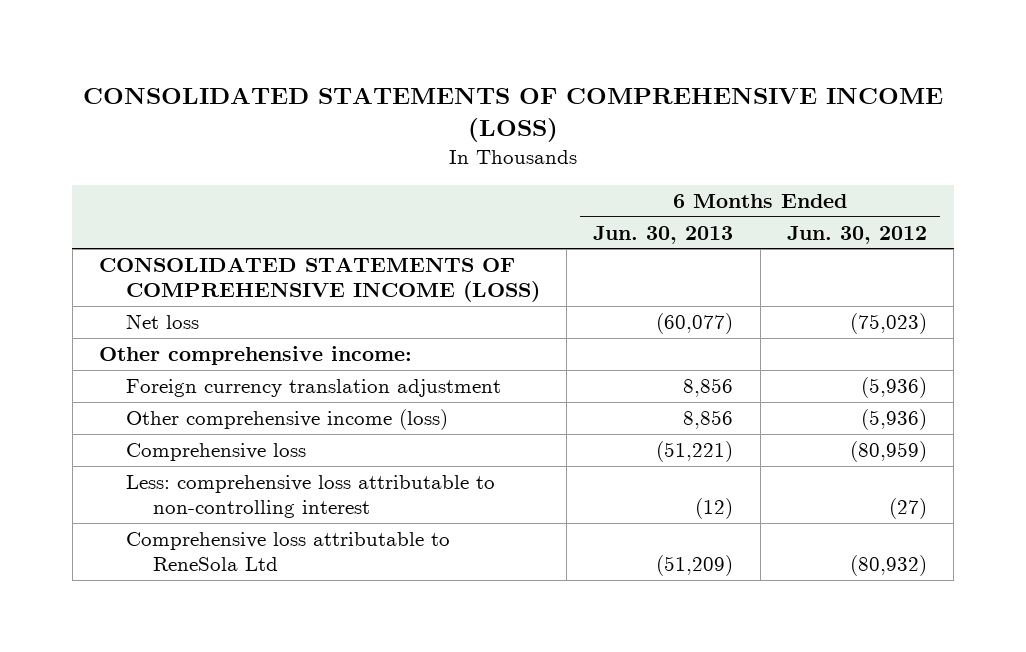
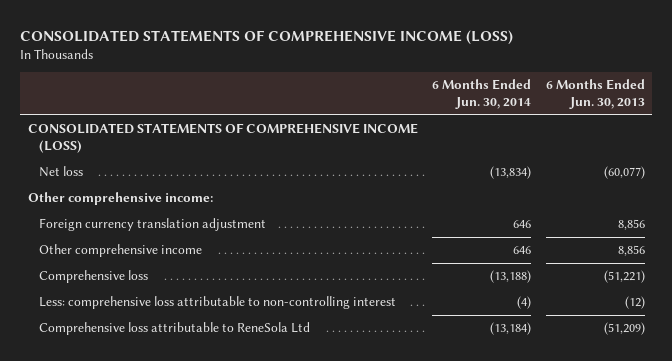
- | 6 Months Ended Jun. 30, 2013 | 6 Months Ended Jun. 30, 2012
+ | 6 Months Ended Jun. 30, 2014 | 6 Months Ended Jun. 30, 2013
- Other comprehensive income (loss) | 8,856 | (5,936)
+ Other comprehensive income | 646 | 8,856

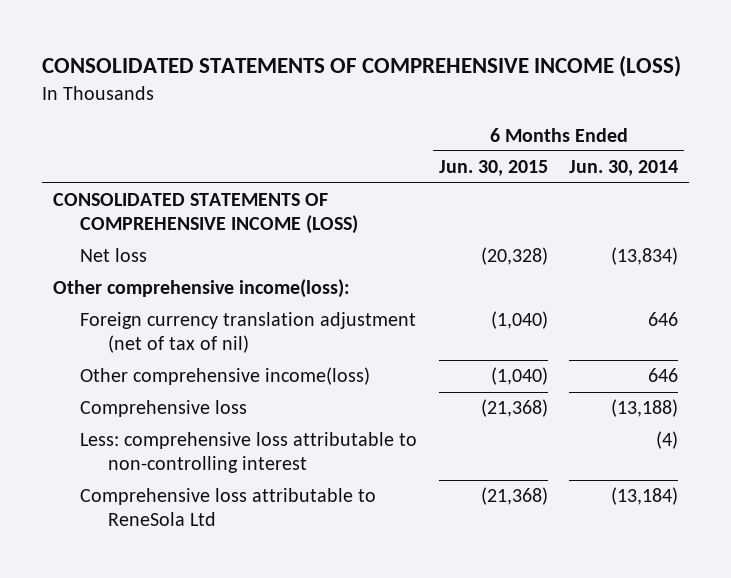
- | 6 Months Ended Jun. 30, 2014 | 6 Months Ended Jun. 30, 2013
+ | 6 Months Ended Jun. 30, 2015 | 6 Months Ended Jun. 30, 2014
- Other comprehensive income:
- Foreign currency translation adjustment | 646 | 8,856
- Other comprehensive income | 646 | 8,856
+ Other comprehensive income(loss):
+ Foreign currency translation adjustment (net of tax of nil) | (1,040) | 646
+ Other comprehensive income(loss) | (1,040) | 646

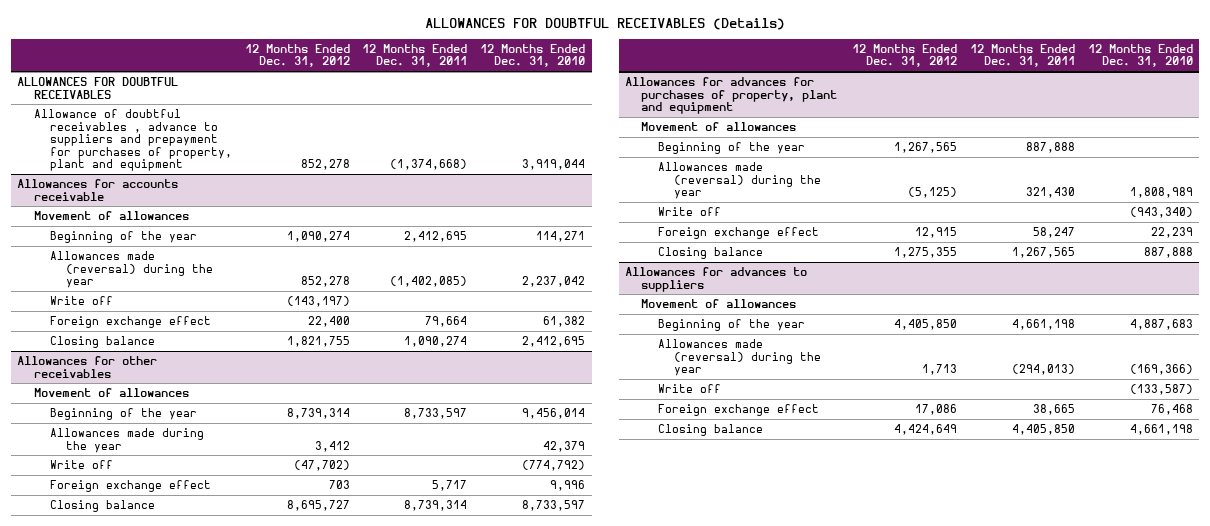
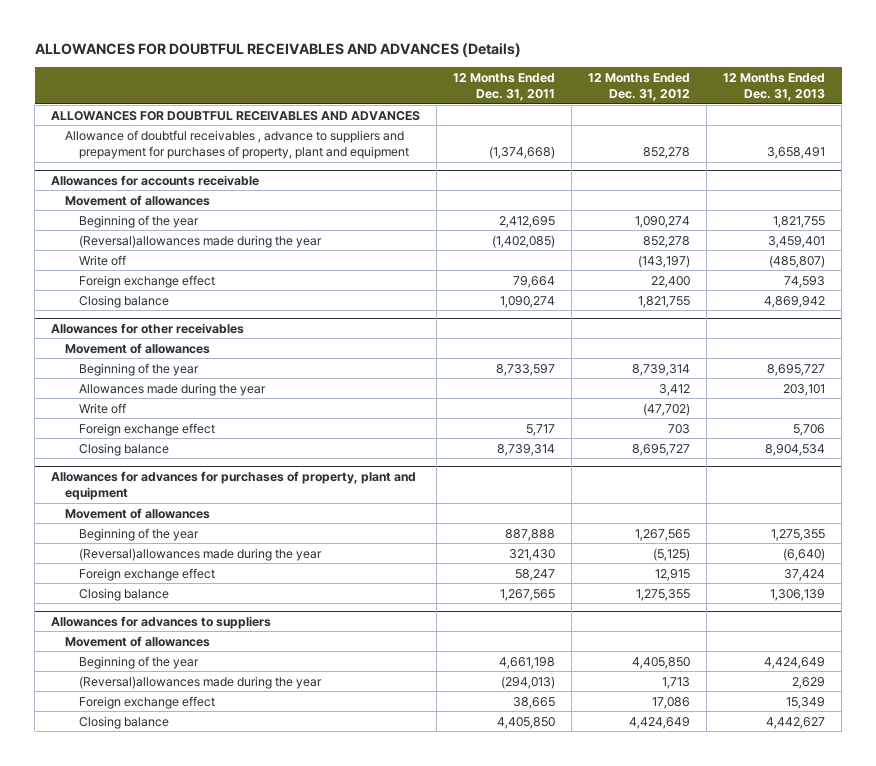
- ALLOWANCES FOR DOUBTFUL RECEIVABLES (Details)
+ ALLOWANCES FOR DOUBTFUL RECEIVABLES AND ADVANCES (Details)
- | 12 Months Ended Dec. 31, 2012 | 12 Months Ended Dec. 31, 2011 | 12 Months Ended Dec. 31, 2010
+ | 12 Months Ended Dec. 31, 2011 | 12 Months Ended Dec. 31, 2012 | 12 Months Ended Dec. 31, 2013
- ALLOWANCES FOR DOUBTFUL RECEIVABLES
+ ALLOWANCES FOR DOUBTFUL RECEIVABLES AND ADVANCES
@ Allowances for accounts receivable
- Allowances made (reversal) during the year | 852,278 | (1,402,085) | 2,237,042
+ (Reversal)allowances made during the year | (1,402,085) | 852,278 | 3,459,401
@ Allowances for advances for purchases of property, plant and equipment
- Allowances made (reversal) during the year | (5,125) | 321,430 | 1,808,989
- Write off | | | (943,340)
+ (Reversal)allowances made during the year | 321,430 | (5,125) | (6,640)
@ Allowances for advances to suppliers
- Allowances made (reversal) during the year | 1,713 | (294,013) | (169,366)
- Write off | | | (133,587)
+ (Reversal)allowances made during the year | (294,013) | 1,713 | 2,629

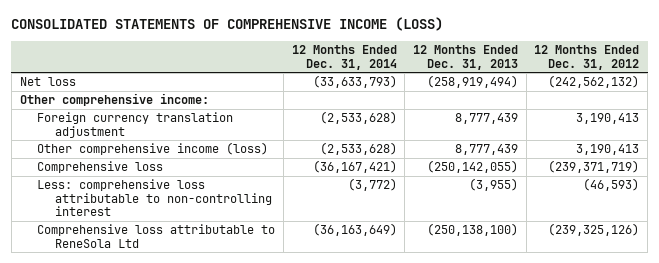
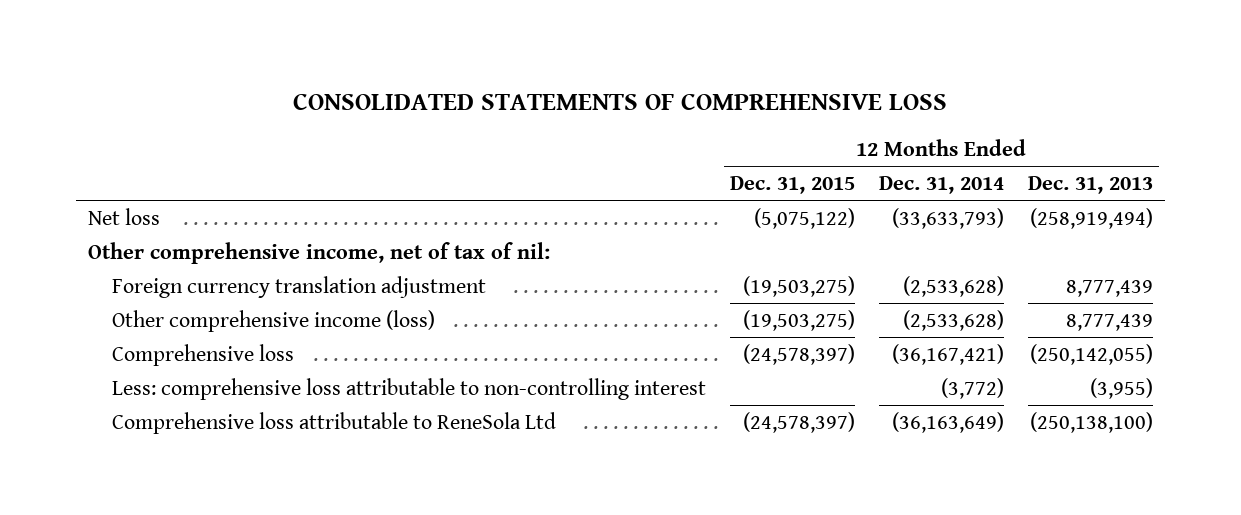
- CONSOLIDATED STATEMENTS OF COMPREHENSIVE INCOME (LOSS)
+ CONSOLIDATED STATEMENTS OF COMPREHENSIVE LOSS
- | 12 Months Ended Dec. 31, 2014 | 12 Months Ended Dec. 31, 2013 | 12 Months Ended Dec. 31, 2012
+ | 12 Months Ended Dec. 31, 2015 | 12 Months Ended Dec. 31, 2014 | 12 Months Ended Dec. 31, 2013
- Other comprehensive income:
+ Other comprehensive income, net of tax of nil:

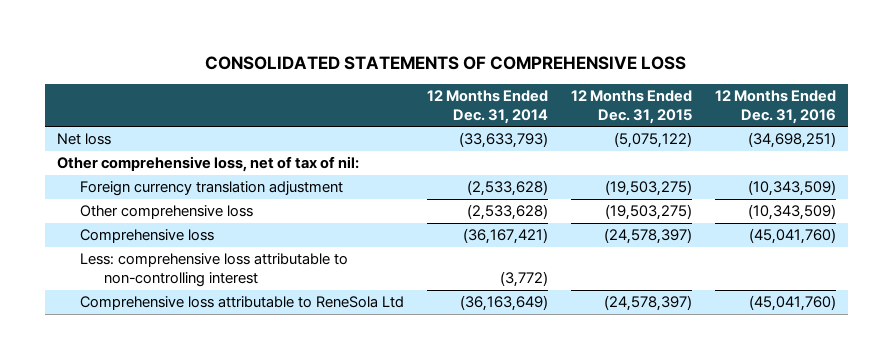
- | 12 Months Ended Dec. 31, 2015 | 12 Months Ended Dec. 31, 2014 | 12 Months Ended Dec. 31, 2013
+ | 12 Months Ended Dec. 31, 2014 | 12 Months Ended Dec. 31, 2015 | 12 Months Ended Dec. 31, 2016
- Other comprehensive income, net of tax of nil:
+ Other comprehensive loss, net of tax of nil:
- Other comprehensive income (loss) | (19,503,275) | (2,533,628) | 8,777,439
+ Other comprehensive loss | (2,533,628) | (19,503,275) | (10,343,509)

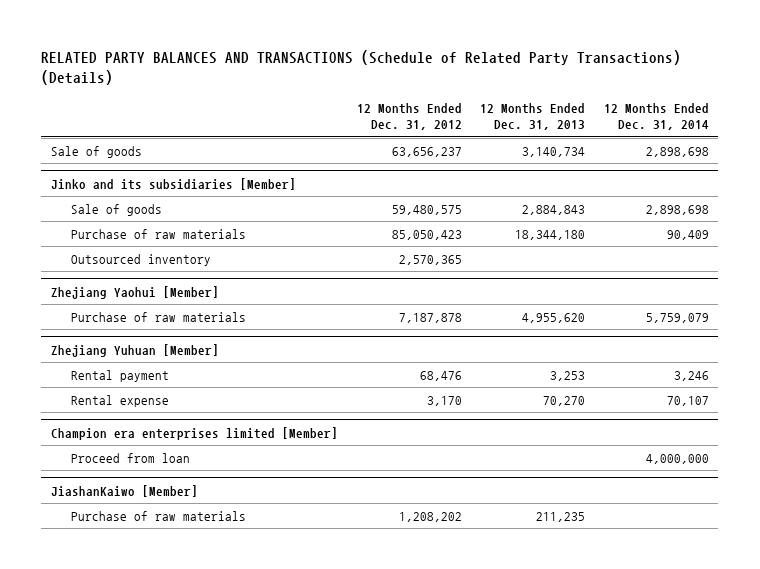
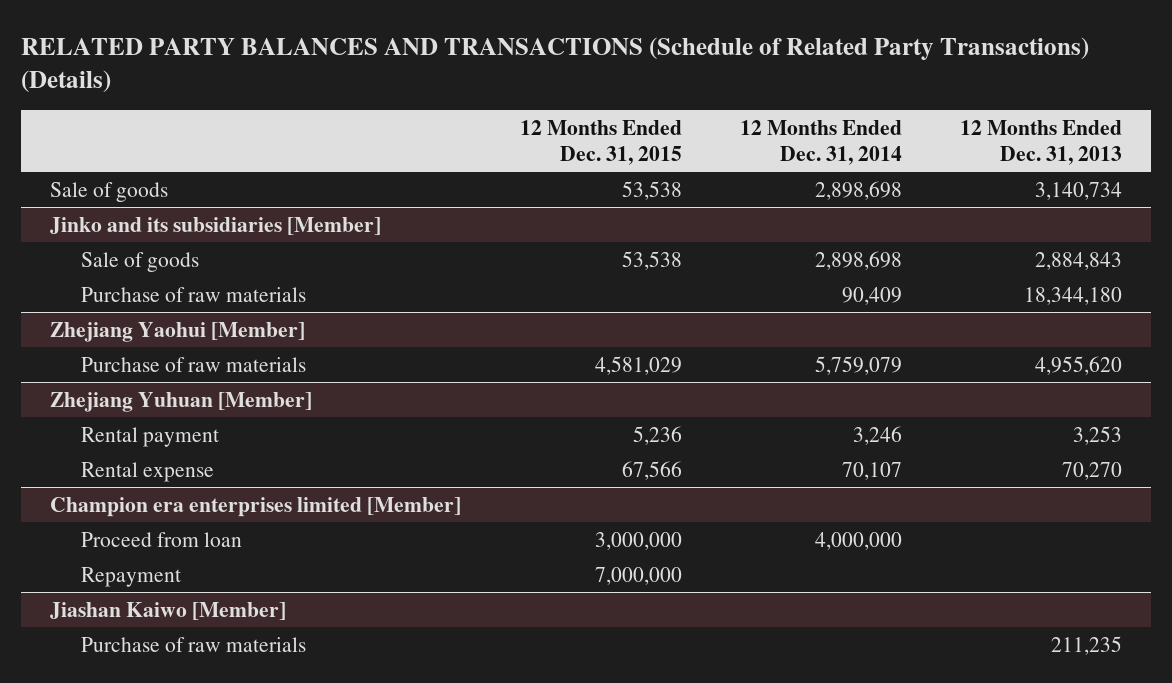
- | 12 Months Ended Dec. 31, 2012 | 12 Months Ended Dec. 31, 2013 | 12 Months Ended Dec. 31, 2014
+ | 12 Months Ended Dec. 31, 2015 | 12 Months Ended Dec. 31, 2014 | 12 Months Ended Dec. 31, 2013
@ Jinko and its subsidiaries [Member]
- Outsourced inventory | 2,570,365 | |
- JiashanKaiwo [Member]
@ Champion era enterprises limited [Member]
+ Repayment | 7,000,000 | |
+ Jiashan Kaiwo [Member]

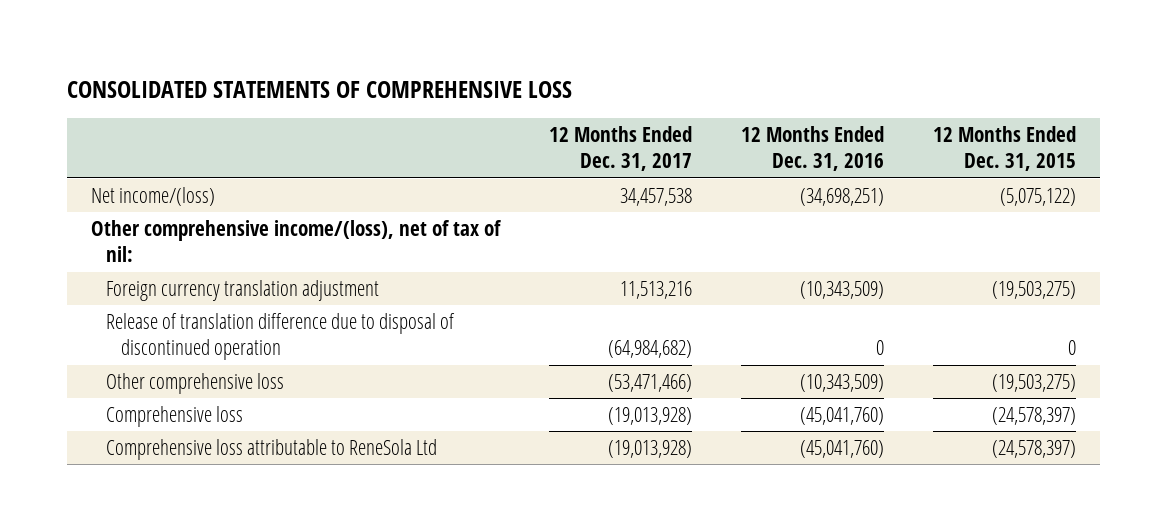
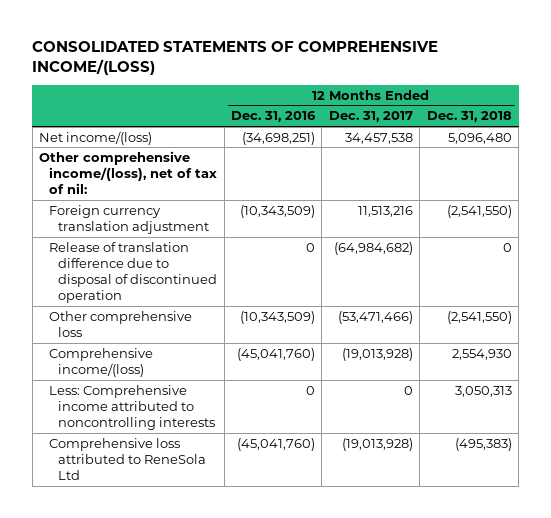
- CONSOLIDATED STATEMENTS OF COMPREHENSIVE LOSS
+ CONSOLIDATED STATEMENTS OF COMPREHENSIVE INCOME/(LOSS)
- | 12 Months Ended Dec. 31, 2017 | 12 Months Ended Dec. 31, 2016 | 12 Months Ended Dec. 31, 2015
+ | 12 Months Ended Dec. 31, 2016 | 12 Months Ended Dec. 31, 2017 | 12 Months Ended Dec. 31, 2018
- Comprehensive loss | (19,013,928) | (45,041,760) | (24,578,397)
- Comprehensive loss attributable to ReneSola Ltd | (19,013,928) | (45,041,760) | (24,578,397)
+ Comprehensive income/(loss) | (45,041,760) | (19,013,928) | 2,554,930
+ Less: Comprehensive income attributed to noncontrolling interests | 0 | 0 | 3,050,313
+ Comprehensive loss attributed to ReneSola Ltd | (45,041,760) | (19,013,928) | (495,383)

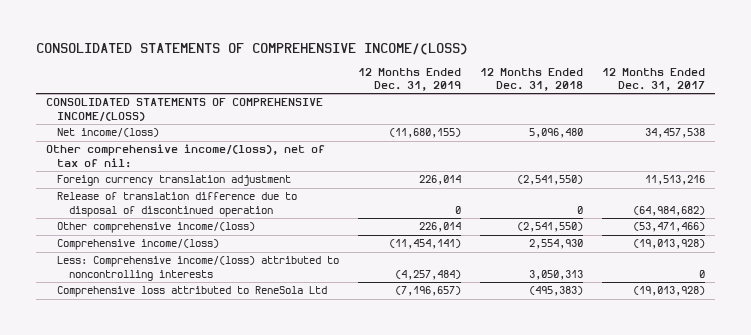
- | 12 Months Ended Dec. 31, 2016 | 12 Months Ended Dec. 31, 2017 | 12 Months Ended Dec. 31, 2018
+ | 12 Months Ended Dec. 31, 2019 | 12 Months Ended Dec. 31, 2018 | 12 Months Ended Dec. 31, 2017
+ CONSOLIDATED STATEMENTS OF COMPREHENSIVE INCOME/(LOSS)
- Other comprehensive loss | (10,343,509) | (53,471,466) | (2,541,550)
+ Other comprehensive income/(loss) | 226,014 | (2,541,550) | (53,471,466)
- Less: Comprehensive income attributed to noncontrolling interests | 0 | 0 | 3,050,313
+ Less: Comprehensive income/(loss) attributed to noncontrolling interests | (4,257,484) | 3,050,313 | 0

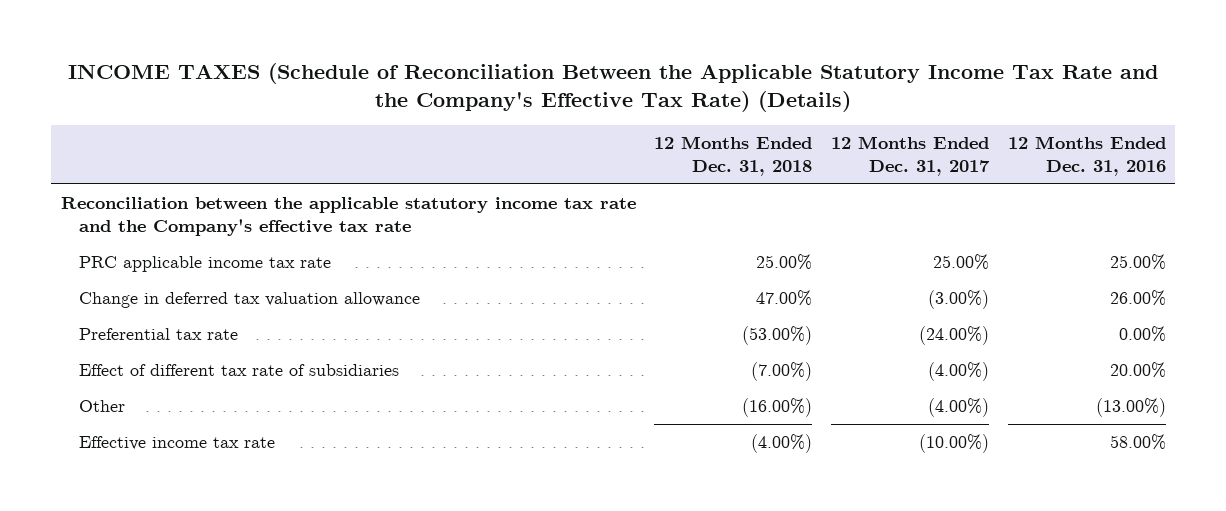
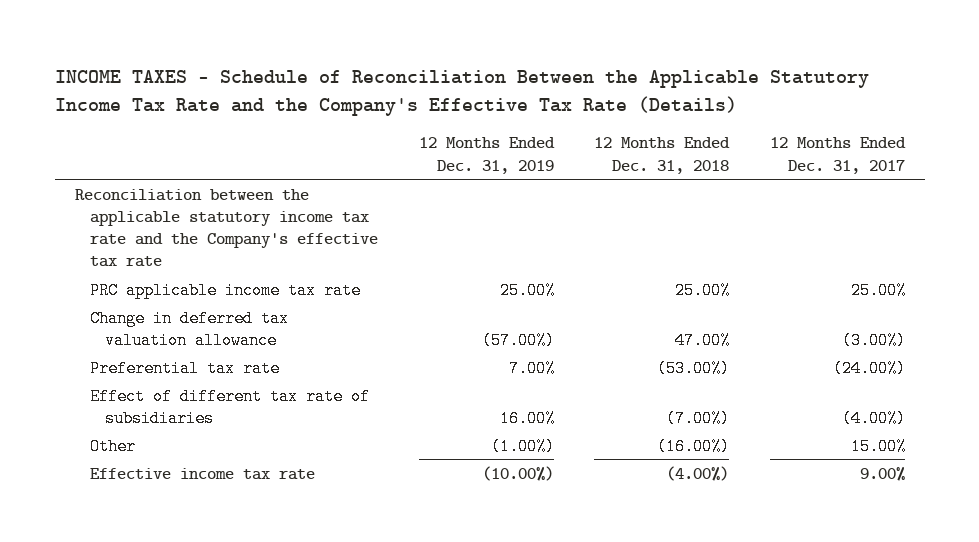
- INCOME TAXES (Schedule of Reconciliation Between the Applicable Statutory Income Tax Rate and the Company's Effective Tax Rate) (Details)
+ INCOME TAXES - Schedule of Reconciliation Between the Applicable Statutory Income Tax Rate and the Company's Effective Tax Rate (Details)
- | 12 Months Ended Dec. 31, 2018 | 12 Months Ended Dec. 31, 2017 | 12 Months Ended Dec. 31, 2016
+ | 12 Months Ended Dec. 31, 2019 | 12 Months Ended Dec. 31, 2018 | 12 Months Ended Dec. 31, 2017
- Other | (16.00%) | (4.00%) | (13.00%)
- Effective income tax rate | (4.00%) | (10.00%) | 58.00%
+ Other | (1.00%) | (16.00%) | 15.00%
+ Effective income tax rate | (10.00%) | (4.00%) | 9.00%

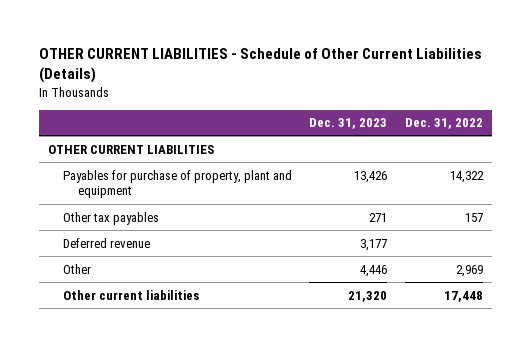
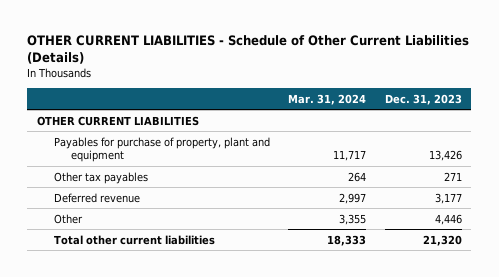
- | Dec. 31, 2023 | Dec. 31, 2022
+ | Mar. 31, 2024 | Dec. 31, 2023
- Other current liabilities | 21,320 | 17,448
+ Total other current liabilities | 18,333 | 21,320

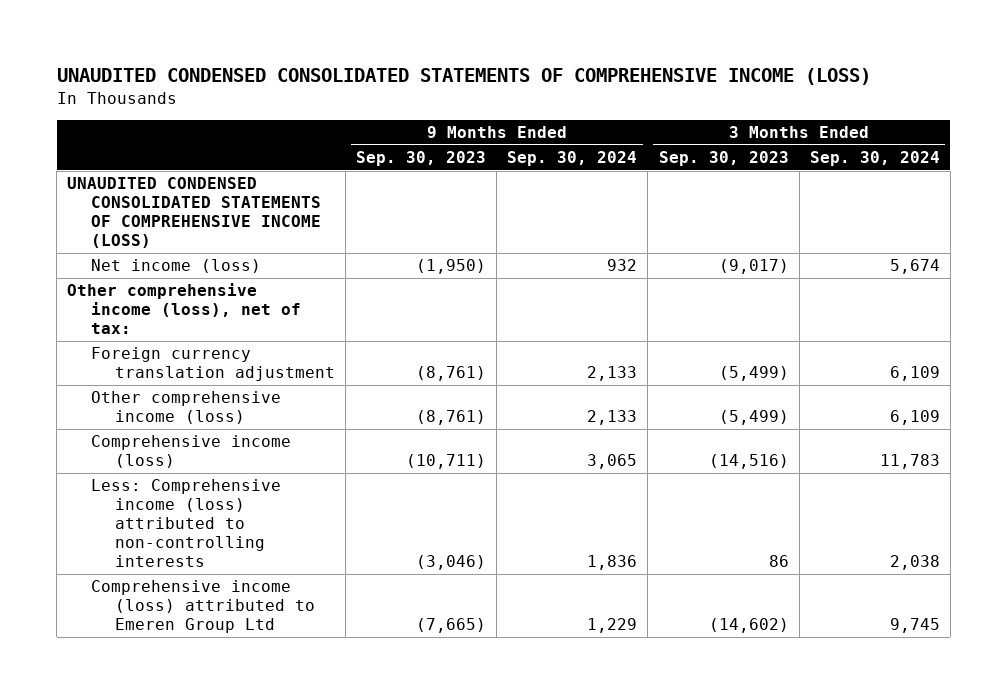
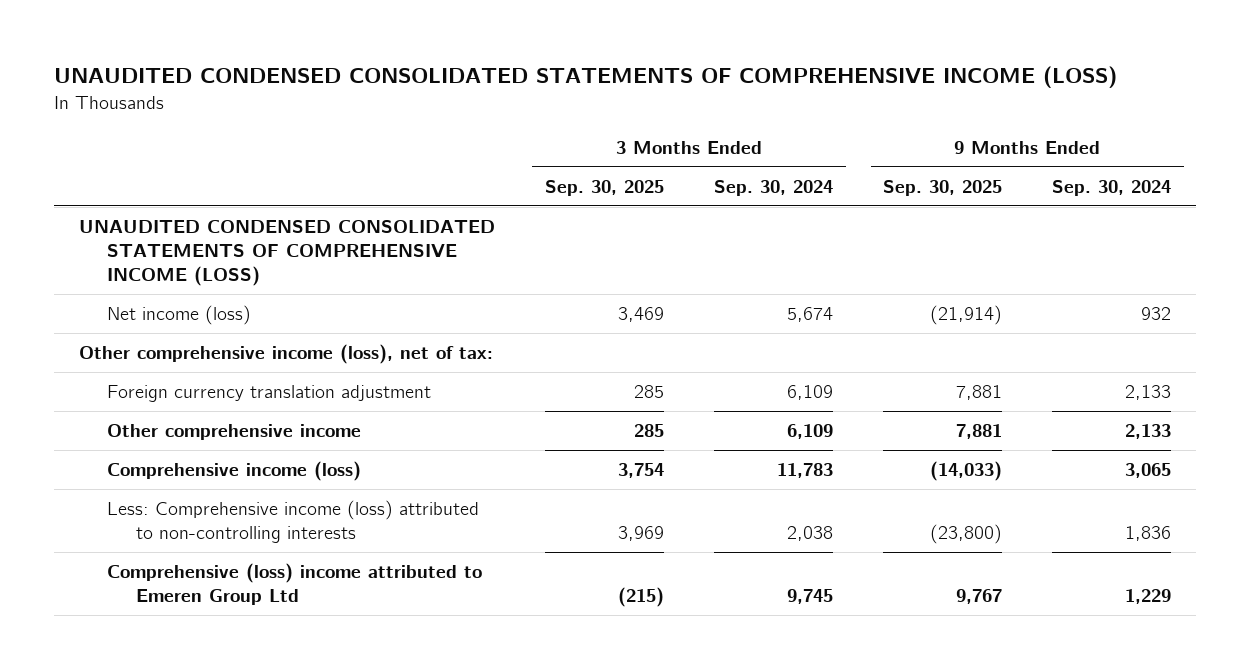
- | 9 Months Ended Sep. 30, 2023 | 9 Months Ended Sep. 30, 2024 | 3 Months Ended Sep. 30, 2023 | 3 Months Ended Sep. 30, 2024
+ | 3 Months Ended Sep. 30, 2025 | 3 Months Ended Sep. 30, 2024 | 9 Months Ended Sep. 30, 2025 | 9 Months Ended Sep. 30, 2024
- Other comprehensive income (loss) | (8,761) | 2,133 | (5,499) | 6,109
+ Other comprehensive income | 285 | 6,109 | 7,881 | 2,133
- Comprehensive income (loss) attributed to Emeren Group Ltd | (7,665) | 1,229 | (14,602) | 9,745
+ Comprehensive (loss) income attributed to Emeren Group Ltd | (215) | 9,745 | 9,767 | 1,229

